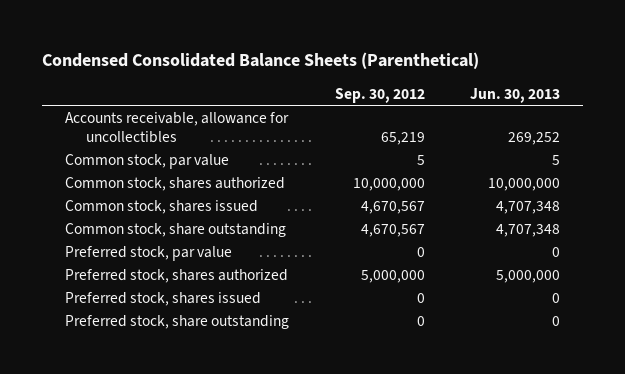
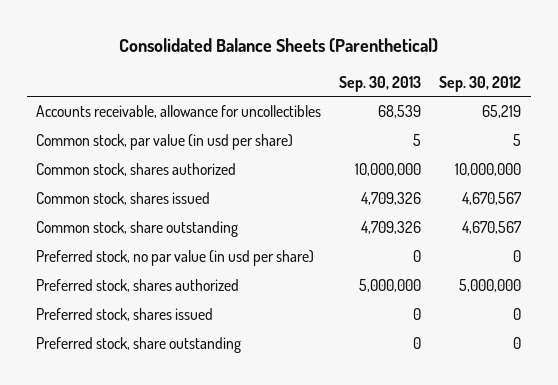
- Condensed Consolidated Balance Sheets (Parenthetical)
+ Consolidated Balance Sheets (Parenthetical)
- | Sep. 30, 2012 | Jun. 30, 2013
+ | Sep. 30, 2013 | Sep. 30, 2012
- Common stock, par value | 5 | 5
+ Common stock, par value (in usd per share) | 5 | 5
- Preferred stock, par value | 0 | 0
+ Preferred stock, no par value (in usd per share) | 0 | 0

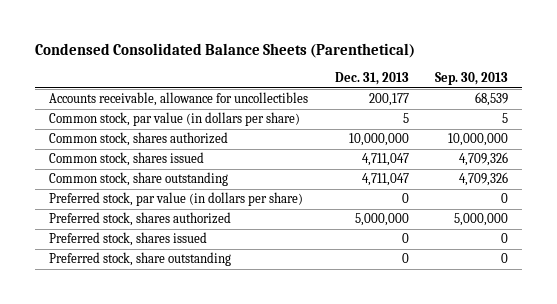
- Consolidated Balance Sheets (Parenthetical)
+ Condensed Consolidated Balance Sheets (Parenthetical)
- | Sep. 30, 2013 | Sep. 30, 2012
+ | Dec. 31, 2013 | Sep. 30, 2013
- Common stock, par value (in usd per share) | 5 | 5
+ Common stock, par value (in dollars per share) | 5 | 5
- Preferred stock, no par value (in usd per share) | 0 | 0
+ Preferred stock, par value (in dollars per share) | 0 | 0

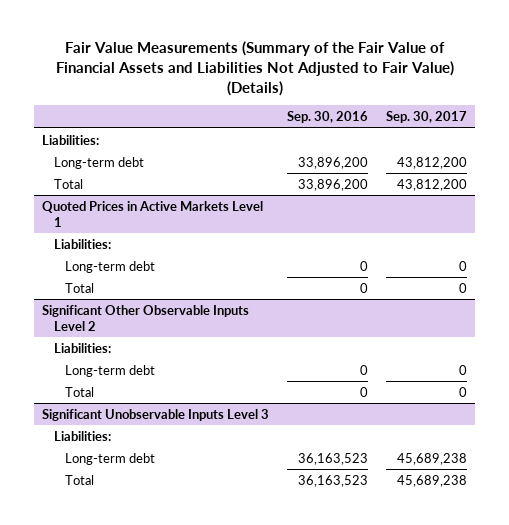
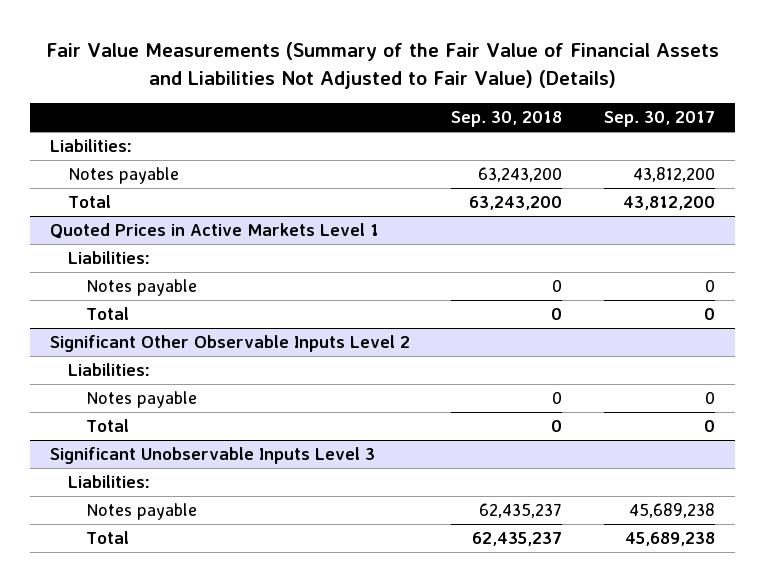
- | Sep. 30, 2016 | Sep. 30, 2017
+ | Sep. 30, 2018 | Sep. 30, 2017
- Long-term debt | 33,896,200 | 43,812,200
+ Notes payable | 63,243,200 | 43,812,200
@ Quoted Prices in Active Markets Level 1
- Long-term debt | 0 | 0
+ Notes payable | 0 | 0
@ Significant Other Observable Inputs Level 2
- Long-term debt | 0 | 0
+ Notes payable | 0 | 0
@ Significant Unobservable Inputs Level 3
- Long-term debt | 36,163,523 | 45,689,238
+ Notes payable | 62,435,237 | 45,689,238

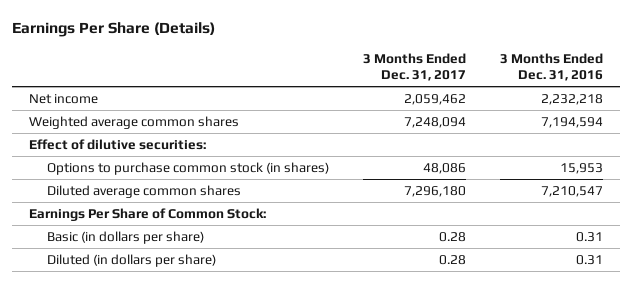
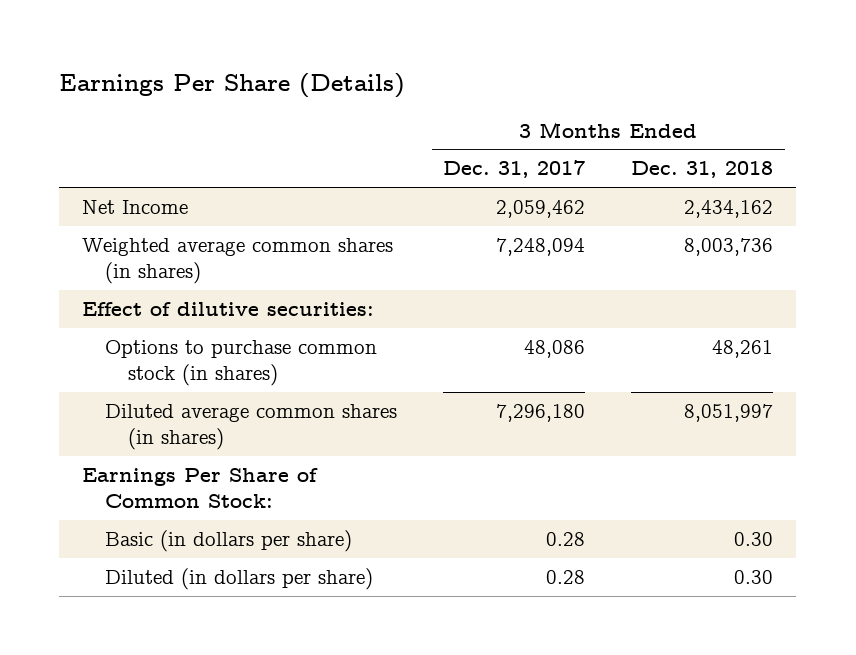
- | 3 Months Ended Dec. 31, 2017 | 3 Months Ended Dec. 31, 2016
+ | 3 Months Ended Dec. 31, 2017 | 3 Months Ended Dec. 31, 2018
- Net income | 2,059,462 | 2,232,218
- Weighted average common shares | 7,248,094 | 7,194,594
+ Net Income | 2,059,462 | 2,434,162
+ Weighted average common shares (in shares) | 7,248,094 | 8,003,736
- Diluted average common shares | 7,296,180 | 7,210,547
+ Diluted average common shares (in shares) | 7,296,180 | 8,051,997

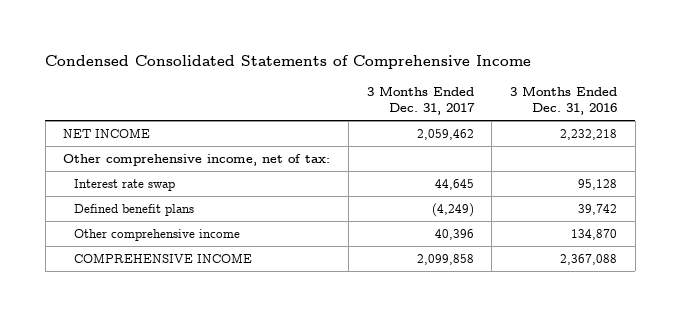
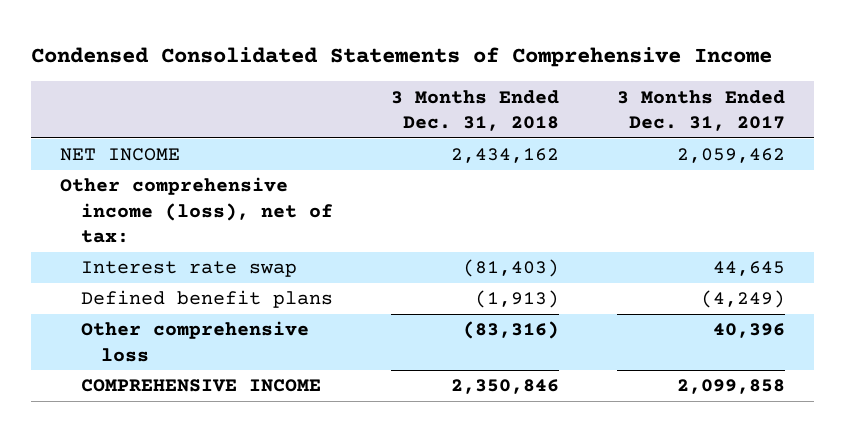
- | 3 Months Ended Dec. 31, 2017 | 3 Months Ended Dec. 31, 2016
+ | 3 Months Ended Dec. 31, 2018 | 3 Months Ended Dec. 31, 2017
- Other comprehensive income, net of tax:
+ Other comprehensive income (loss), net of tax:
- Other comprehensive income | 40,396 | 134,870
+ Other comprehensive loss | (83,316) | 40,396

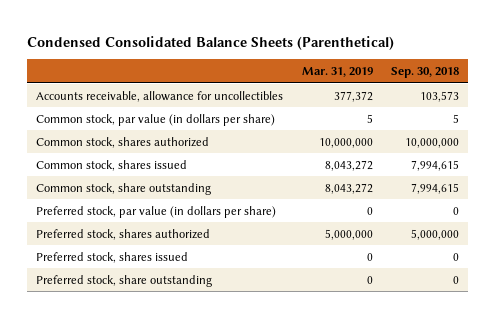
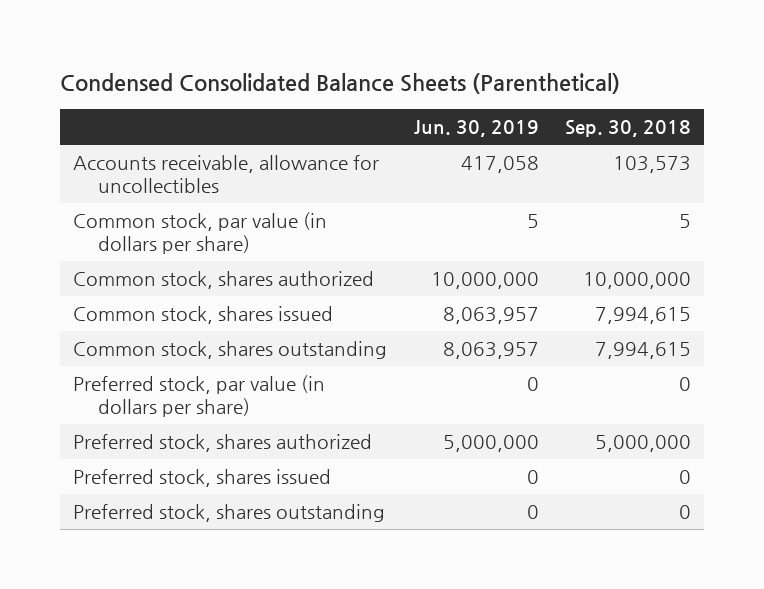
- | Mar. 31, 2019 | Sep. 30, 2018
+ | Jun. 30, 2019 | Sep. 30, 2018
- Common stock, share outstanding | 8,043,272 | 7,994,615
+ Common stock, shares outstanding | 8,063,957 | 7,994,615
- Preferred stock, share outstanding | 0 | 0
+ Preferred stock, shares outstanding | 0 | 0

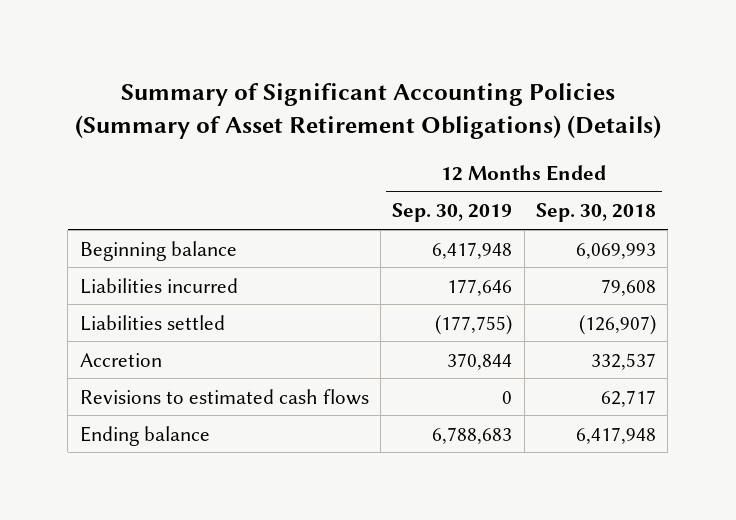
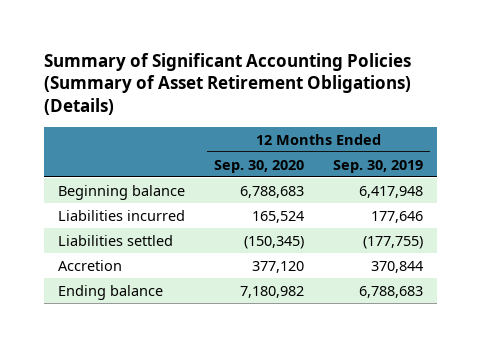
- | 12 Months Ended Sep. 30, 2019 | 12 Months Ended Sep. 30, 2018
+ | 12 Months Ended Sep. 30, 2020 | 12 Months Ended Sep. 30, 2019
- Revisions to estimated cash flows | 0 | 62,717

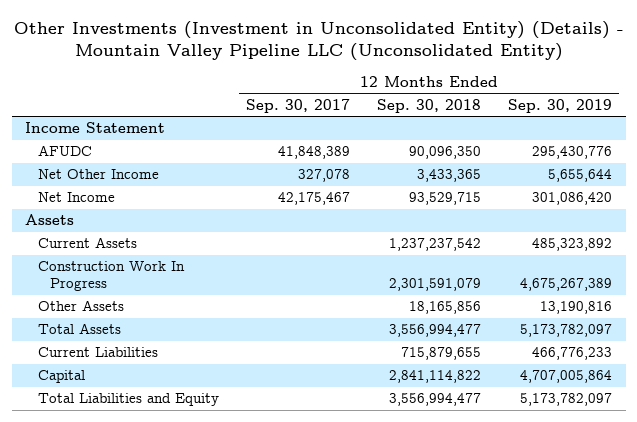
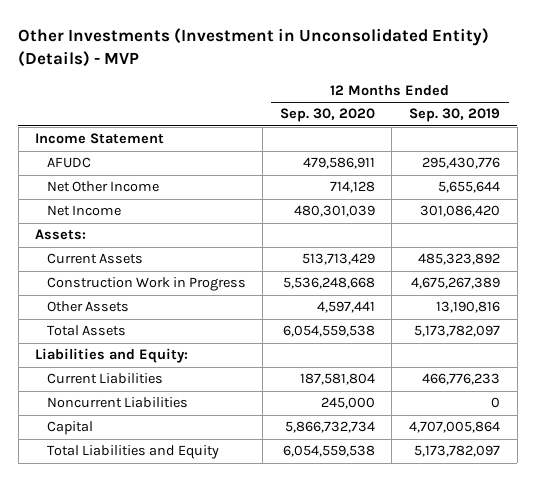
- Other Investments (Investment in Unconsolidated Entity) (Details) - Mountain Valley Pipeline LLC (Unconsolidated Entity)
+ Other Investments (Investment in Unconsolidated Entity) (Details) - MVP
- | 12 Months Ended Sep. 30, 2017 | 12 Months Ended Sep. 30, 2018 | 12 Months Ended Sep. 30, 2019
+ | 12 Months Ended Sep. 30, 2020 | 12 Months Ended Sep. 30, 2019
- Assets
+ Assets:
- Construction Work In Progress | | 2,301,591,079 | 4,675,267,389
+ Construction Work in Progress | 5,536,248,668 | 4,675,267,389
+ Liabilities and Equity:
+ Noncurrent Liabilities | 245,000 | 0

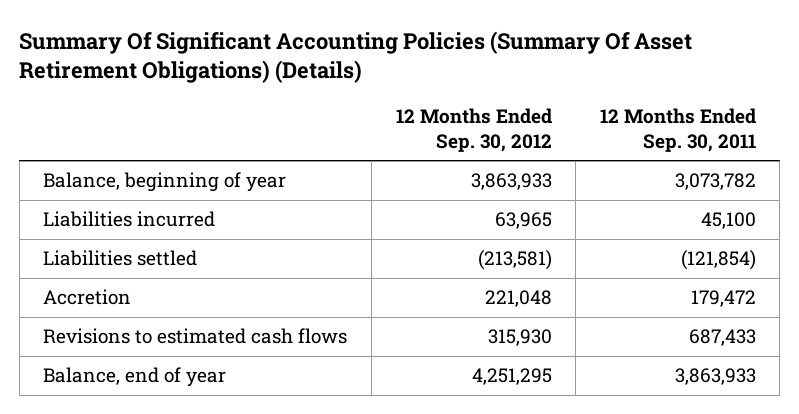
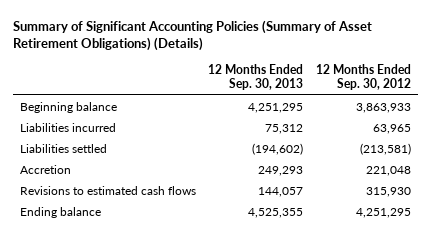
- Summary Of Significant Accounting Policies (Summary Of Asset Retirement Obligations) (Details)
+ Summary of Significant Accounting Policies (Summary of Asset Retirement Obligations) (Details)
- | 12 Months Ended Sep. 30, 2012 | 12 Months Ended Sep. 30, 2011
+ | 12 Months Ended Sep. 30, 2013 | 12 Months Ended Sep. 30, 2012
- Balance, beginning of year | 3,863,933 | 3,073,782
+ Beginning balance | 4,251,295 | 3,863,933
- Balance, end of year | 4,251,295 | 3,863,933
+ Ending balance | 4,525,355 | 4,251,295

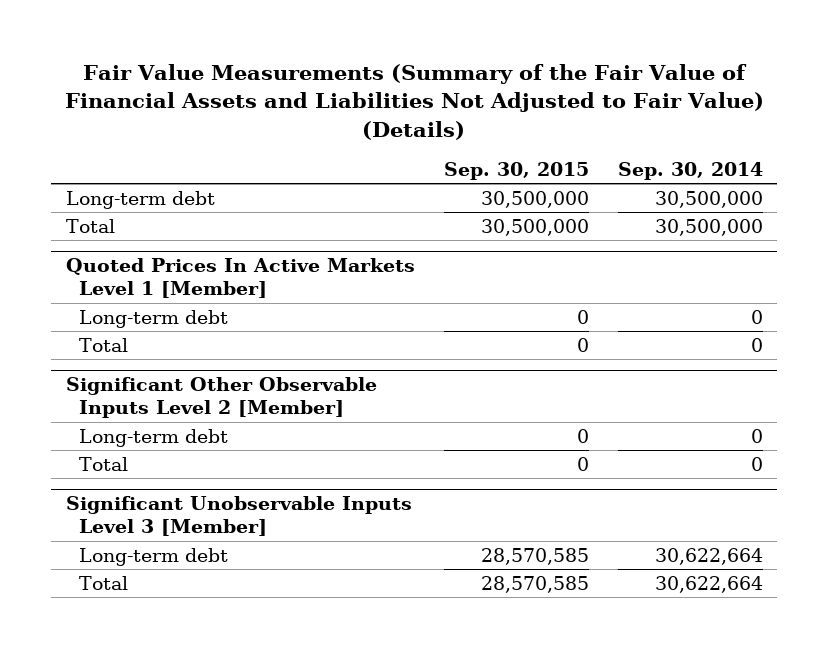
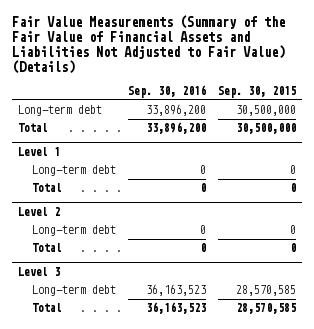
- | Sep. 30, 2015 | Sep. 30, 2014
+ | Sep. 30, 2016 | Sep. 30, 2015
- Quoted Prices In Active Markets Level 1 [Member]
+ Level 1
- Significant Other Observable Inputs Level 2 [Member]
+ Level 2
- Significant Unobservable Inputs Level 3 [Member]
+ Level 3

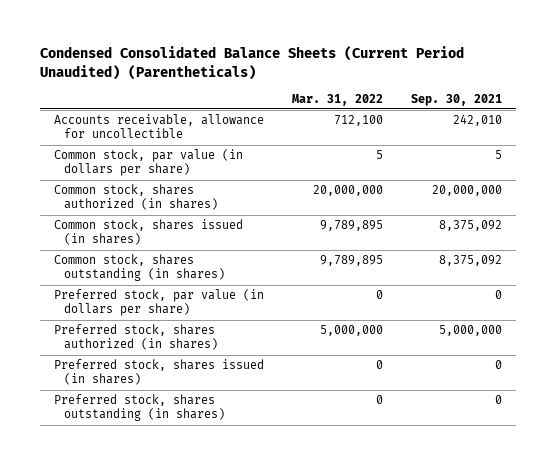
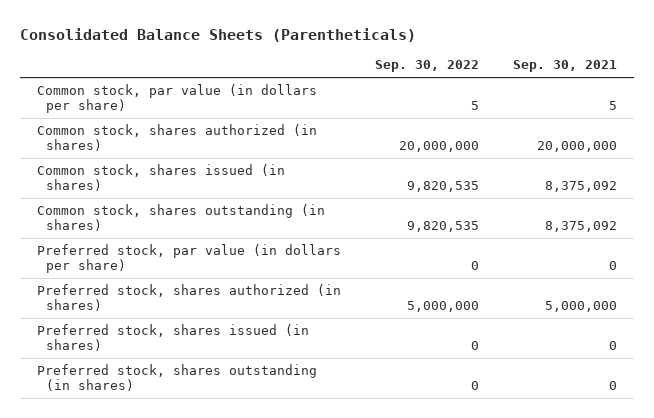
- Condensed Consolidated Balance Sheets (Current Period Unaudited) (Parentheticals)
+ Consolidated Balance Sheets (Parentheticals)
- | Mar. 31, 2022 | Sep. 30, 2021
+ | Sep. 30, 2022 | Sep. 30, 2021
- Accounts receivable, allowance for uncollectible | 712,100 | 242,010

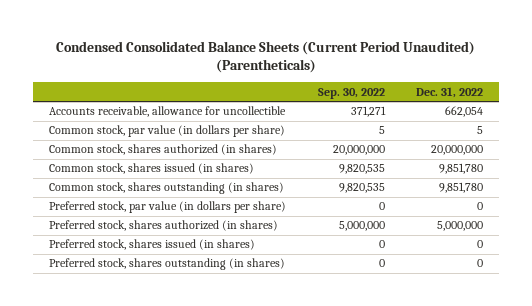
- Consolidated Balance Sheets (Parentheticals)
+ Condensed Consolidated Balance Sheets (Current Period Unaudited) (Parentheticals)
- | Sep. 30, 2022 | Sep. 30, 2021
+ | Sep. 30, 2022 | Dec. 31, 2022
+ Accounts receivable, allowance for uncollectible | 371,271 | 662,054

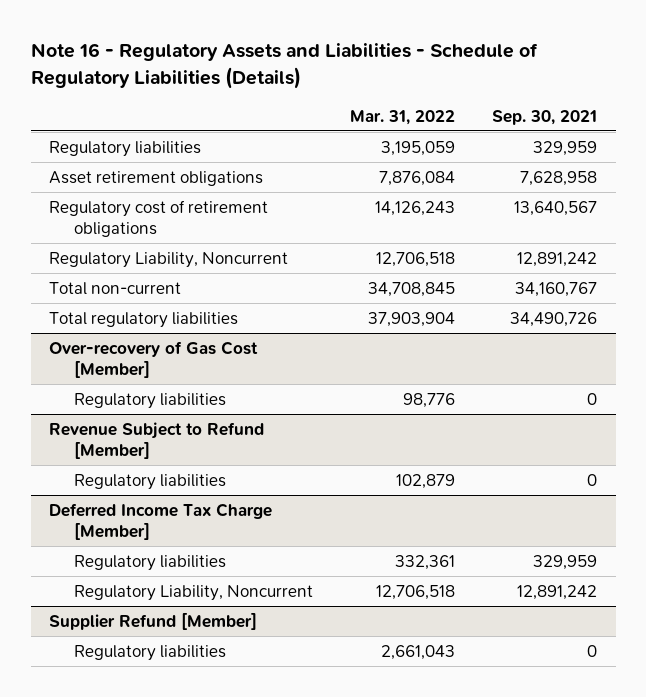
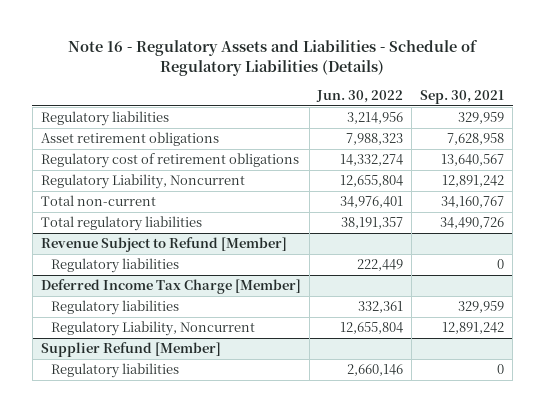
- | Mar. 31, 2022 | Sep. 30, 2021
+ | Jun. 30, 2022 | Sep. 30, 2021
- Over-recovery of Gas Cost [Member]
- Regulatory liabilities | 98,776 | 0

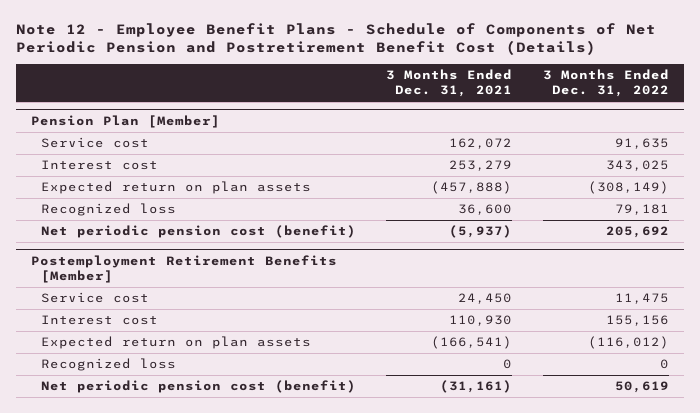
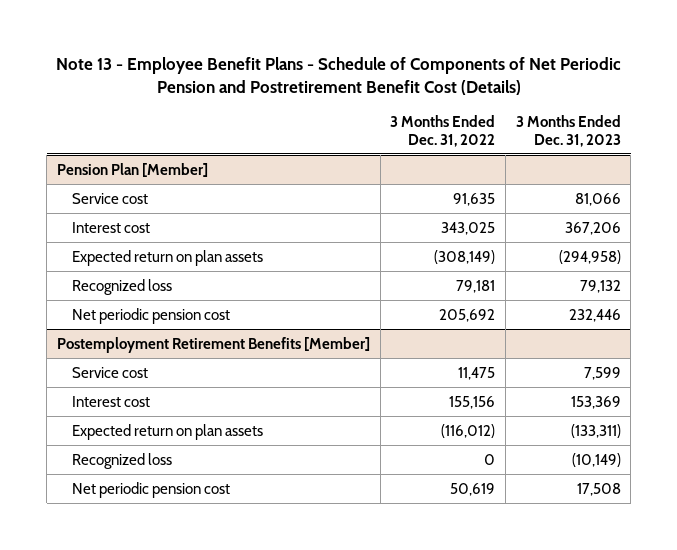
- Note 12 - Employee Benefit Plans - Schedule of Components of Net Periodic Pension and Postretirement Benefit Cost (Details)
+ Note 13 - Employee Benefit Plans - Schedule of Components of Net Periodic Pension and Postretirement Benefit Cost (Details)
- | 3 Months Ended Dec. 31, 2021 | 3 Months Ended Dec. 31, 2022
+ | 3 Months Ended Dec. 31, 2022 | 3 Months Ended Dec. 31, 2023
@ Pension Plan [Member]
- Net periodic pension cost (benefit) | (5,937) | 205,692
+ Net periodic pension cost | 205,692 | 232,446
@ Postemployment Retirement Benefits [Member]
- Net periodic pension cost (benefit) | (31,161) | 50,619
+ Net periodic pension cost | 50,619 | 17,508

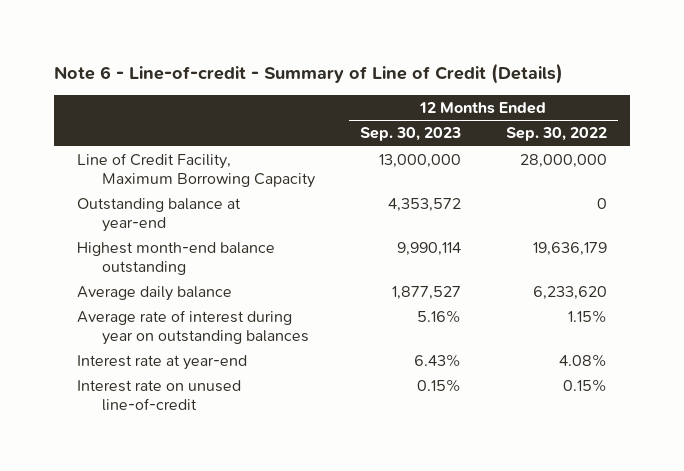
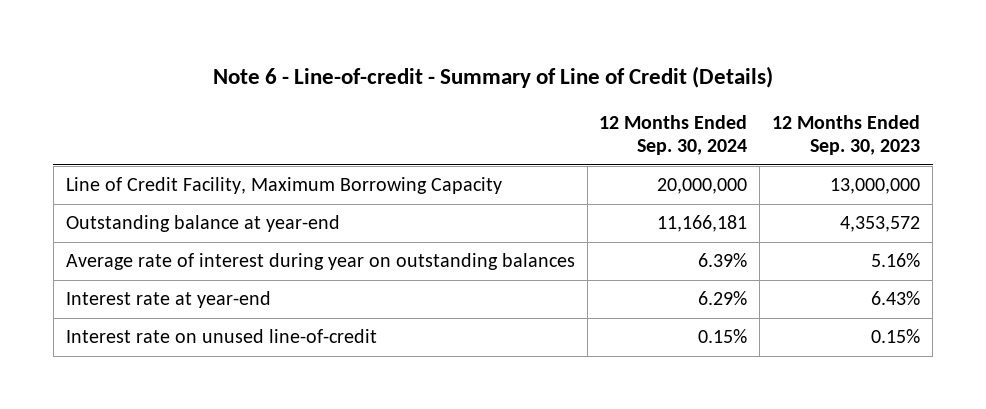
- | 12 Months Ended Sep. 30, 2023 | 12 Months Ended Sep. 30, 2022
+ | 12 Months Ended Sep. 30, 2024 | 12 Months Ended Sep. 30, 2023
- Highest month-end balance outstanding | 9,990,114 | 19,636,179
- Average daily balance | 1,877,527 | 6,233,620

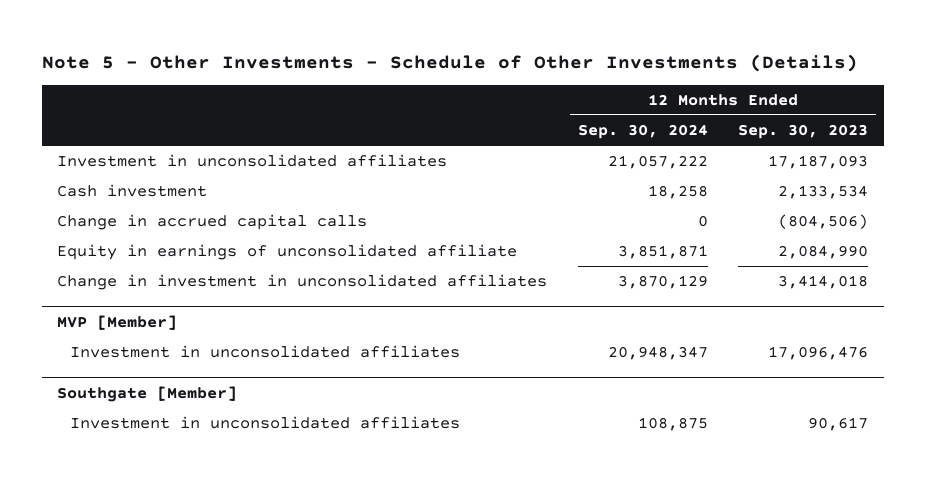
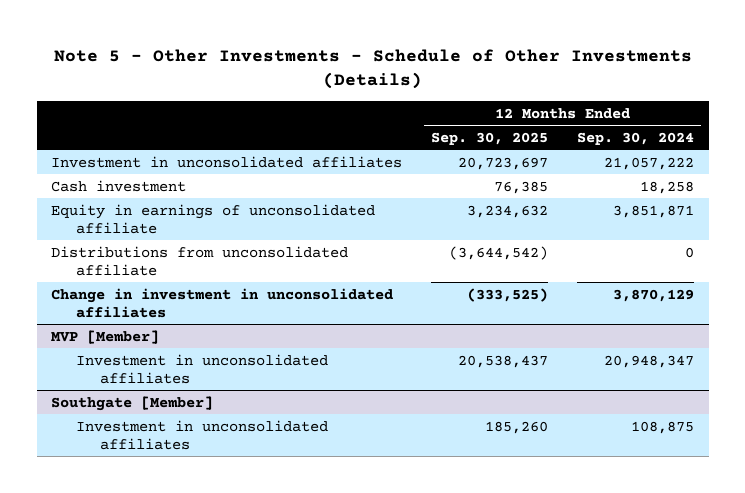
- | 12 Months Ended Sep. 30, 2024 | 12 Months Ended Sep. 30, 2023
+ | 12 Months Ended Sep. 30, 2025 | 12 Months Ended Sep. 30, 2024
- Change in accrued capital calls | 0 | (804,506)
+ Distributions from unconsolidated affiliate | (3,644,542) | 0

